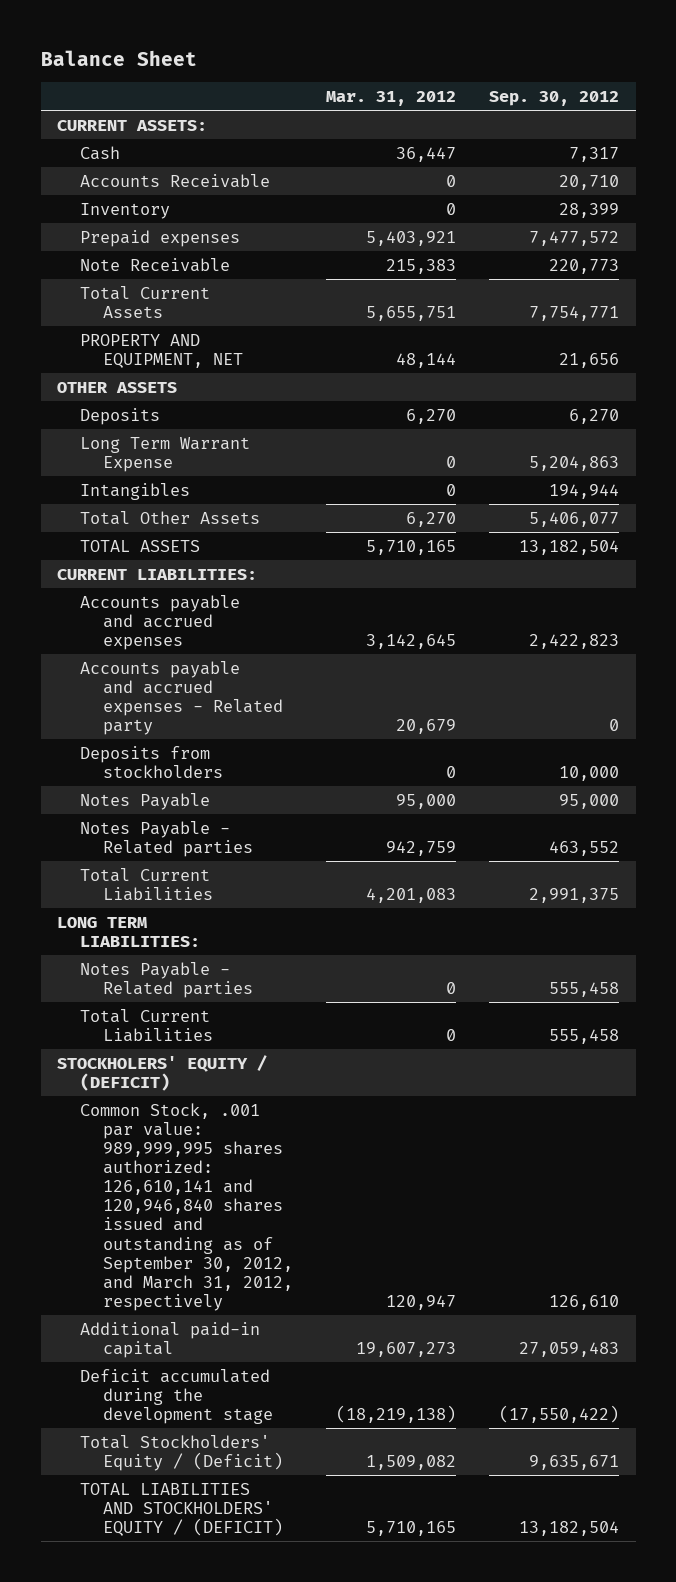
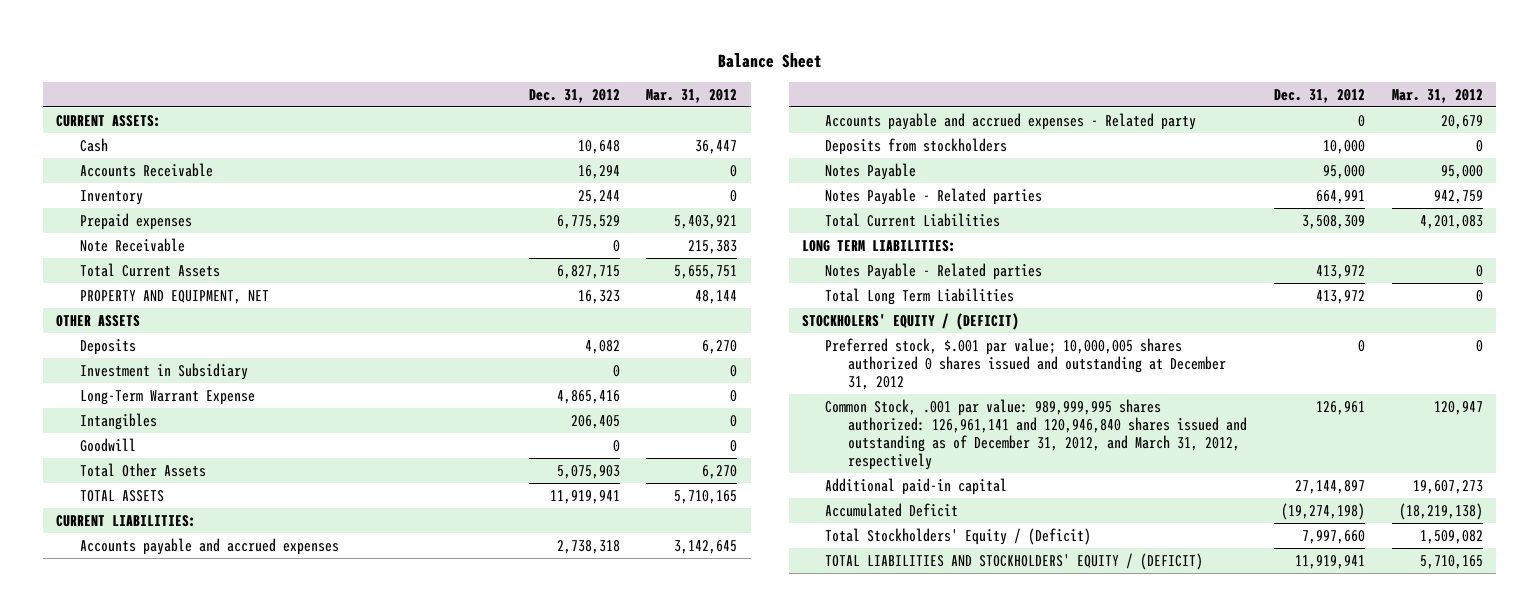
- | Mar. 31, 2012 | Sep. 30, 2012
+ | Dec. 31, 2012 | Mar. 31, 2012
- Long Term Warrant Expense | 0 | 5,204,863
+ Investment in Subsidiary | 0 | 0
+ Long-Term Warrant Expense | 4,865,416 | 0
+ Goodwill | 0 | 0
- Total Current Liabilities | 0 | 555,458
+ Total Long Term Liabilities | 413,972 | 0
- Common Stock, .001 par value: 989,999,995 shares authorized: 126,610,141 and 120,946,840 shares issued and outstanding as of September 30, 2012, and March 31, 2012, respectively | 120,947 | 126,610
+ Preferred stock, $.001 par value; 10,000,005 shares authorized 0 shares issued and outstanding at December 31, 2012 | 0 | 0
+ Common Stock, .001 par value: 989,999,995 shares authorized: 126,961,141 and 120,946,840 shares issued and outstanding as of December 31, 2012, and March 31, 2012, respectively | 126,961 | 120,947
- Deficit accumulated during the development stage | (18,219,138) | (17,550,422)
+ Accumulated Deficit | (19,274,198) | (18,219,138)

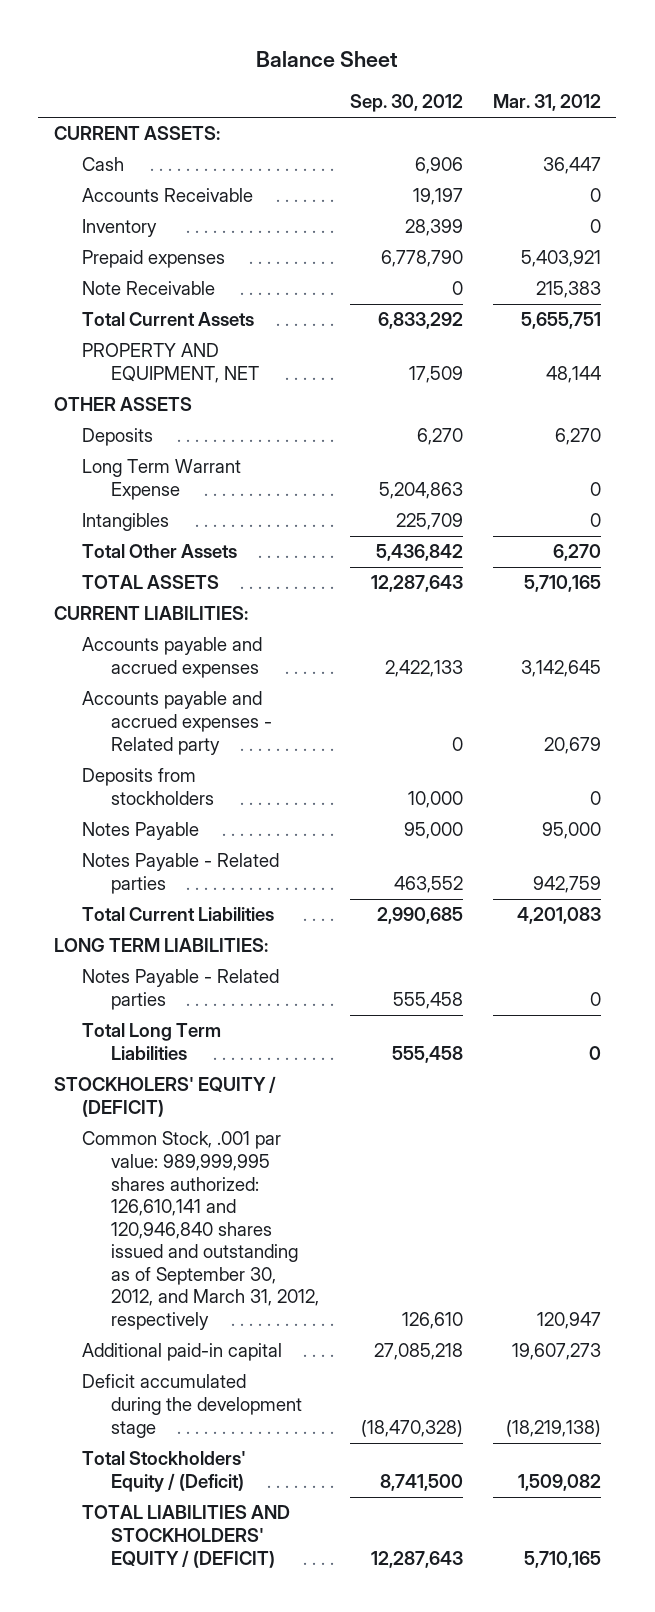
- | Dec. 31, 2012 | Mar. 31, 2012
+ | Sep. 30, 2012 | Mar. 31, 2012
- Investment in Subsidiary | 0 | 0
- Long-Term Warrant Expense | 4,865,416 | 0
+ Long Term Warrant Expense | 5,204,863 | 0
- Goodwill | 0 | 0
- Preferred stock, $.001 par value; 10,000,005 shares authorized 0 shares issued and outstanding at December 31, 2012 | 0 | 0
- Common Stock, .001 par value: 989,999,995 shares authorized: 126,961,141 and 120,946,840 shares issued and outstanding as of December 31, 2012, and March 31, 2012, respectively | 126,961 | 120,947
+ Common Stock, .001 par value: 989,999,995 shares authorized: 126,610,141 and 120,946,840 shares issued and outstanding as of September 30, 2012, and March 31, 2012, respectively | 126,610 | 120,947
- Accumulated Deficit | (19,274,198) | (18,219,138)
+ Deficit accumulated during the development stage | (18,470,328) | (18,219,138)

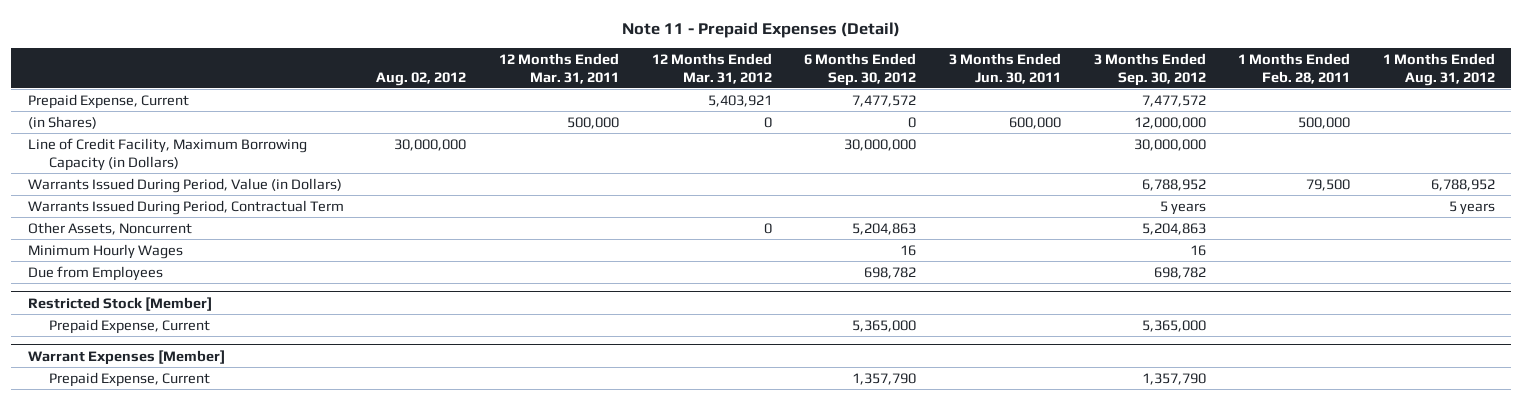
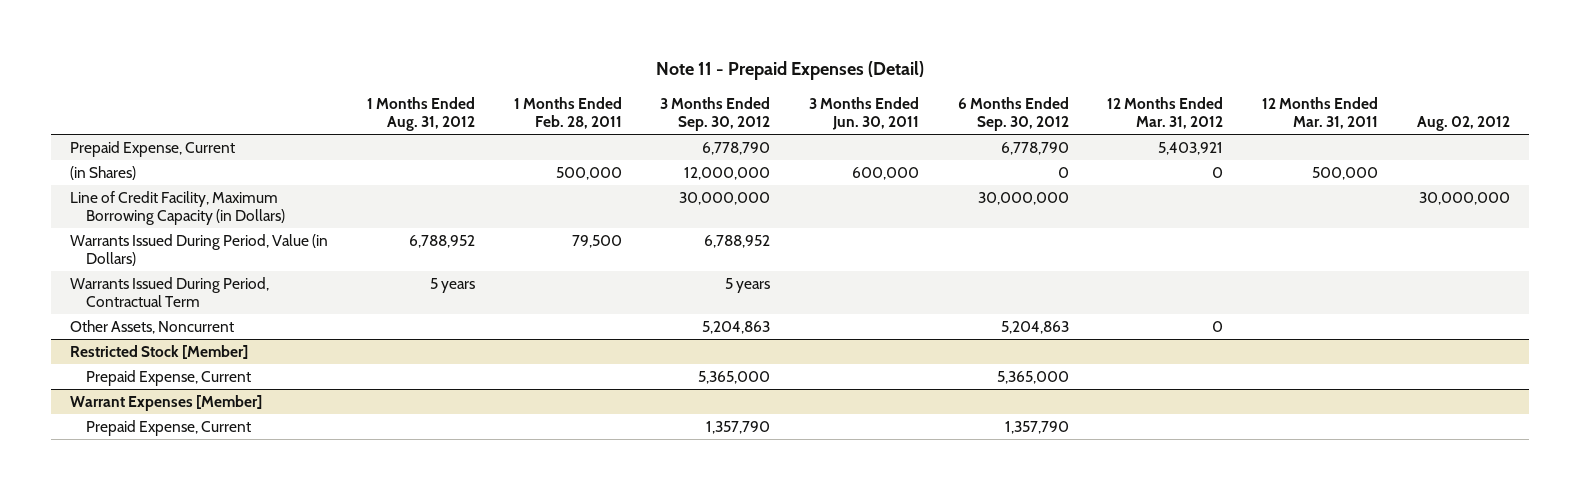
- | Aug. 02, 2012 | 12 Months Ended Mar. 31, 2011 | 12 Months Ended Mar. 31, 2012 | 6 Months Ended Sep. 30, 2012 | 3 Months Ended Jun. 30, 2011 | 3 Months Ended Sep. 30, 2012 | 1 Months Ended Feb. 28, 2011 | 1 Months Ended Aug. 31, 2012
+ | 1 Months Ended Aug. 31, 2012 | 1 Months Ended Feb. 28, 2011 | 3 Months Ended Sep. 30, 2012 | 3 Months Ended Jun. 30, 2011 | 6 Months Ended Sep. 30, 2012 | 12 Months Ended Mar. 31, 2012 | 12 Months Ended Mar. 31, 2011 | Aug. 02, 2012
- Prepaid Expense, Current | | | 5,403,921 | 7,477,572 | | 7,477,572 | |
+ Prepaid Expense, Current | | | 6,778,790 | | 6,778,790 | 5,403,921 | |
- Minimum Hourly Wages | | | | 16 | | 16 | |
- Due from Employees | | | | 698,782 | | 698,782 | |

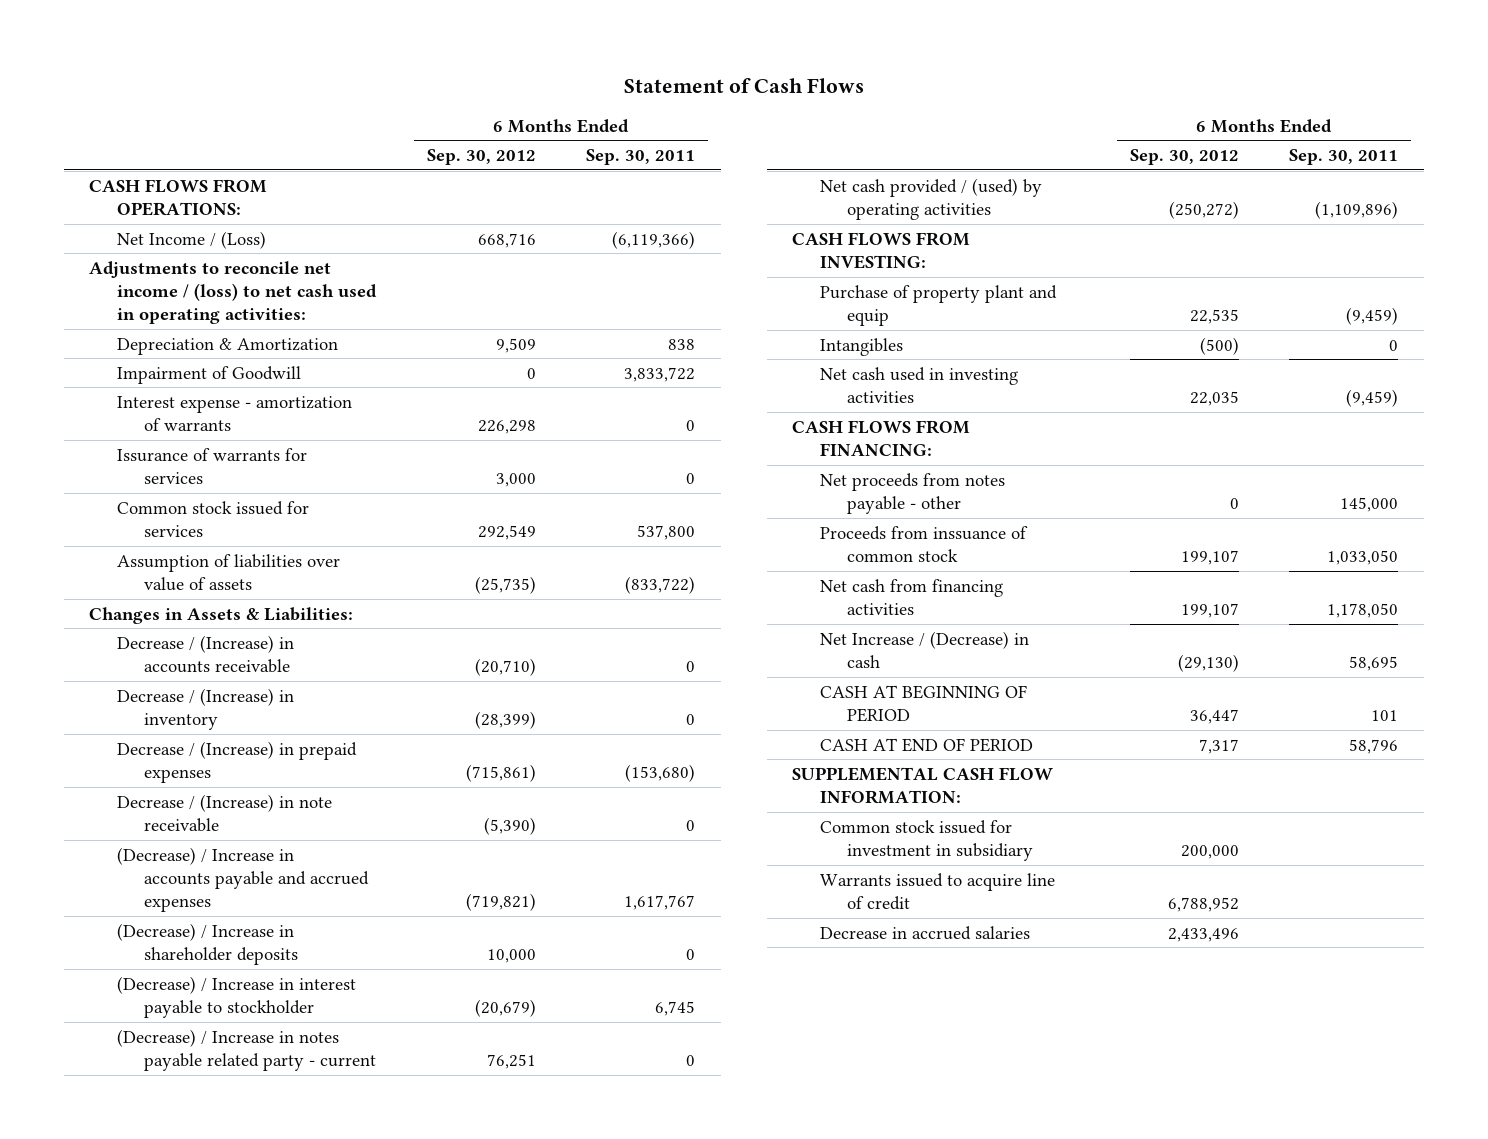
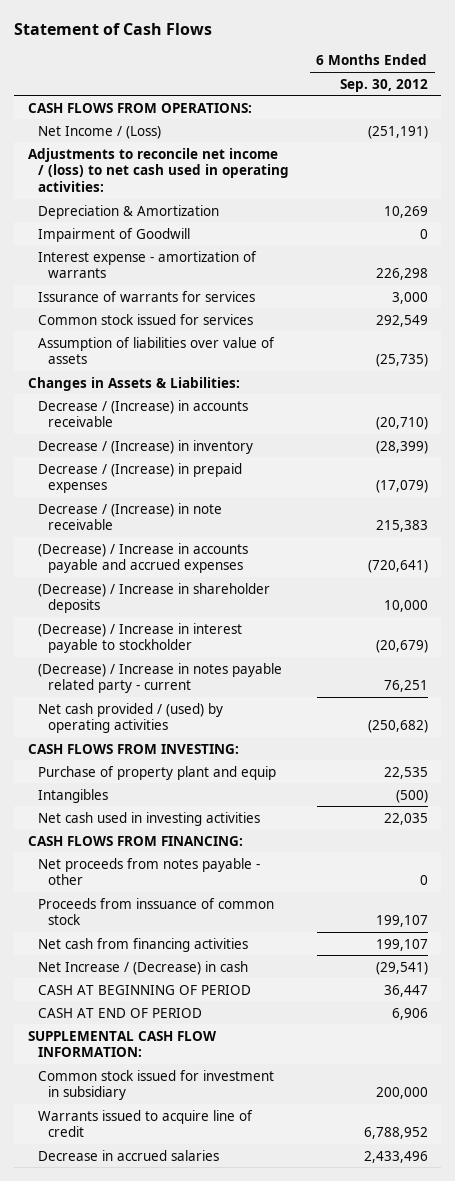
- | 6 Months Ended Sep. 30, 2012 | 6 Months Ended Sep. 30, 2011
+ | 6 Months Ended Sep. 30, 2012
- Net Income / (Loss) | 668,716 | (6,119,366)
+ Net Income / (Loss) | (251,191)
- Depreciation & Amortization | 9,509 | 838
+ Depreciation & Amortization | 10,269
- Decrease / (Increase) in prepaid expenses | (715,861) | (153,680)
- Decrease / (Increase) in note receivable | (5,390) | 0
- (Decrease) / Increase in accounts payable and accrued expenses | (719,821) | 1,617,767
+ Decrease / (Increase) in prepaid expenses | (17,079)
+ Decrease / (Increase) in note receivable | 215,383
+ (Decrease) / Increase in accounts payable and accrued expenses | (720,641)
- Net cash provided / (used) by operating activities | (250,272) | (1,109,896)
+ Net cash provided / (used) by operating activities | (250,682)
- Net Increase / (Decrease) in cash | (29,130) | 58,695
+ Net Increase / (Decrease) in cash | (29,541)
- CASH AT END OF PERIOD | 7,317 | 58,796
+ CASH AT END OF PERIOD | 6,906

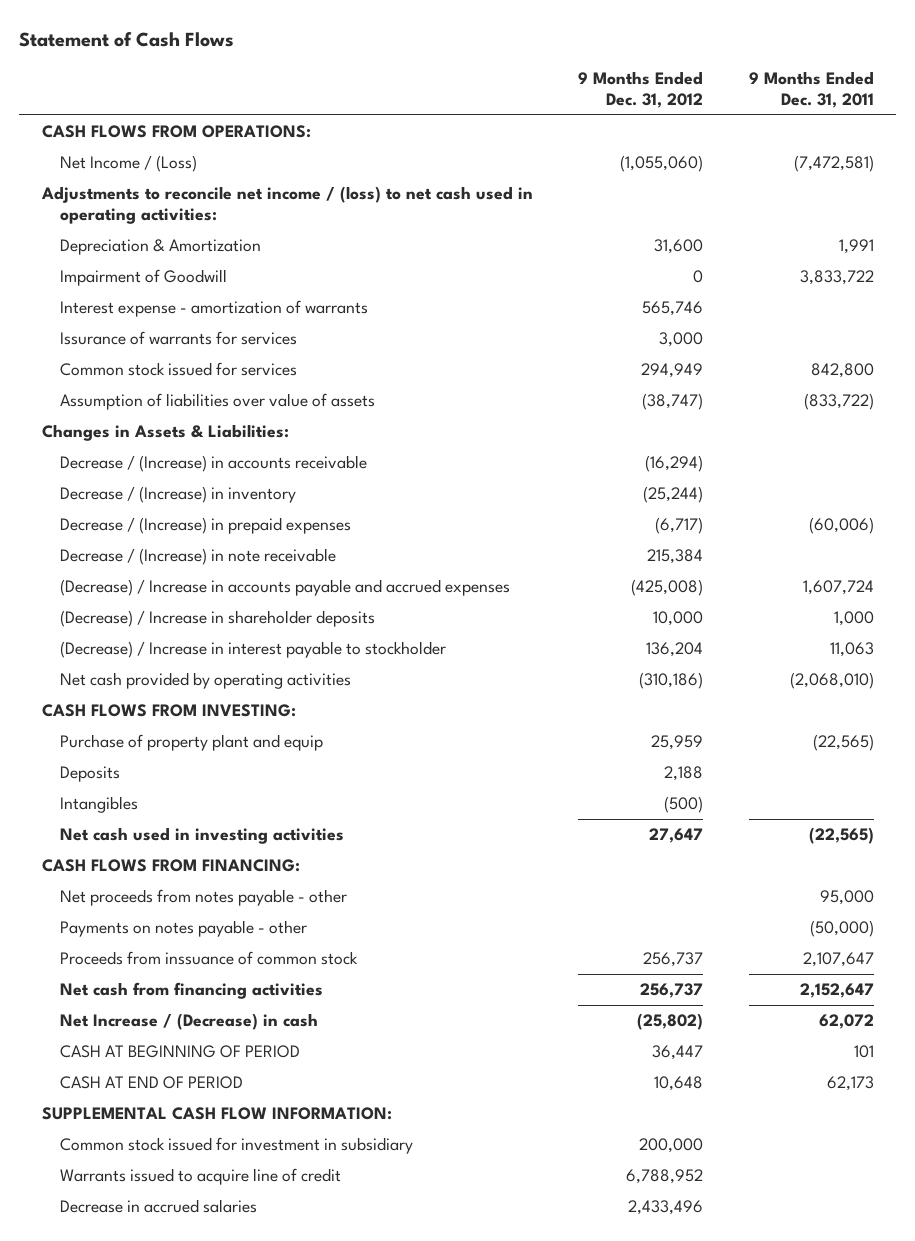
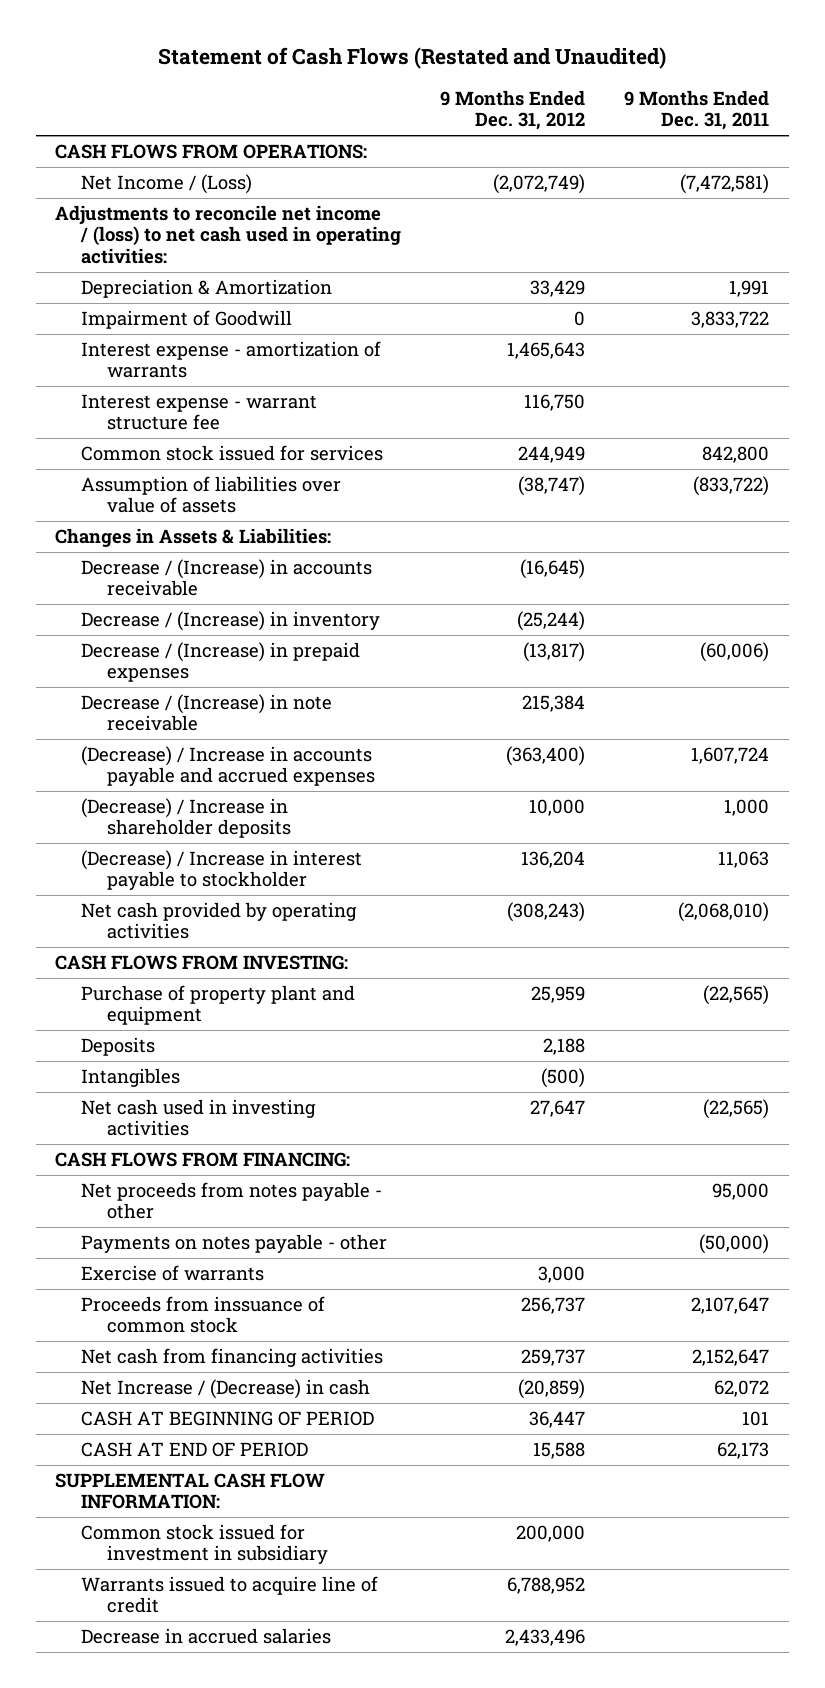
- Statement of Cash Flows
+ Statement of Cash Flows (Restated and Unaudited)
- Net Income / (Loss) | (1,055,060) | (7,472,581)
+ Net Income / (Loss) | (2,072,749) | (7,472,581)
- Depreciation & Amortization | 31,600 | 1,991
+ Depreciation & Amortization | 33,429 | 1,991
- Interest expense - amortization of warrants | 565,746 |
- Issurance of warrants for services | 3,000 |
- Common stock issued for services | 294,949 | 842,800
+ Interest expense - amortization of warrants | 1,465,643 |
+ Interest expense - warrant structure fee | 116,750 |
+ Common stock issued for services | 244,949 | 842,800
- Decrease / (Increase) in accounts receivable | (16,294) |
+ Decrease / (Increase) in accounts receivable | (16,645) |
- Decrease / (Increase) in prepaid expenses | (6,717) | (60,006)
+ Decrease / (Increase) in prepaid expenses | (13,817) | (60,006)
- (Decrease) / Increase in accounts payable and accrued expenses | (425,008) | 1,607,724
+ (Decrease) / Increase in accounts payable and accrued expenses | (363,400) | 1,607,724
- Net cash provided by operating activities | (310,186) | (2,068,010)
+ Net cash provided by operating activities | (308,243) | (2,068,010)
- Purchase of property plant and equip | 25,959 | (22,565)
+ Purchase of property plant and equipment | 25,959 | (22,565)
+ Exercise of warrants | 3,000 |
- Net cash from financing activities | 256,737 | 2,152,647
- Net Increase / (Decrease) in cash | (25,802) | 62,072
+ Net cash from financing activities | 259,737 | 2,152,647
+ Net Increase / (Decrease) in cash | (20,859) | 62,072
- CASH AT END OF PERIOD | 10,648 | 62,173
+ CASH AT END OF PERIOD | 15,588 | 62,173

